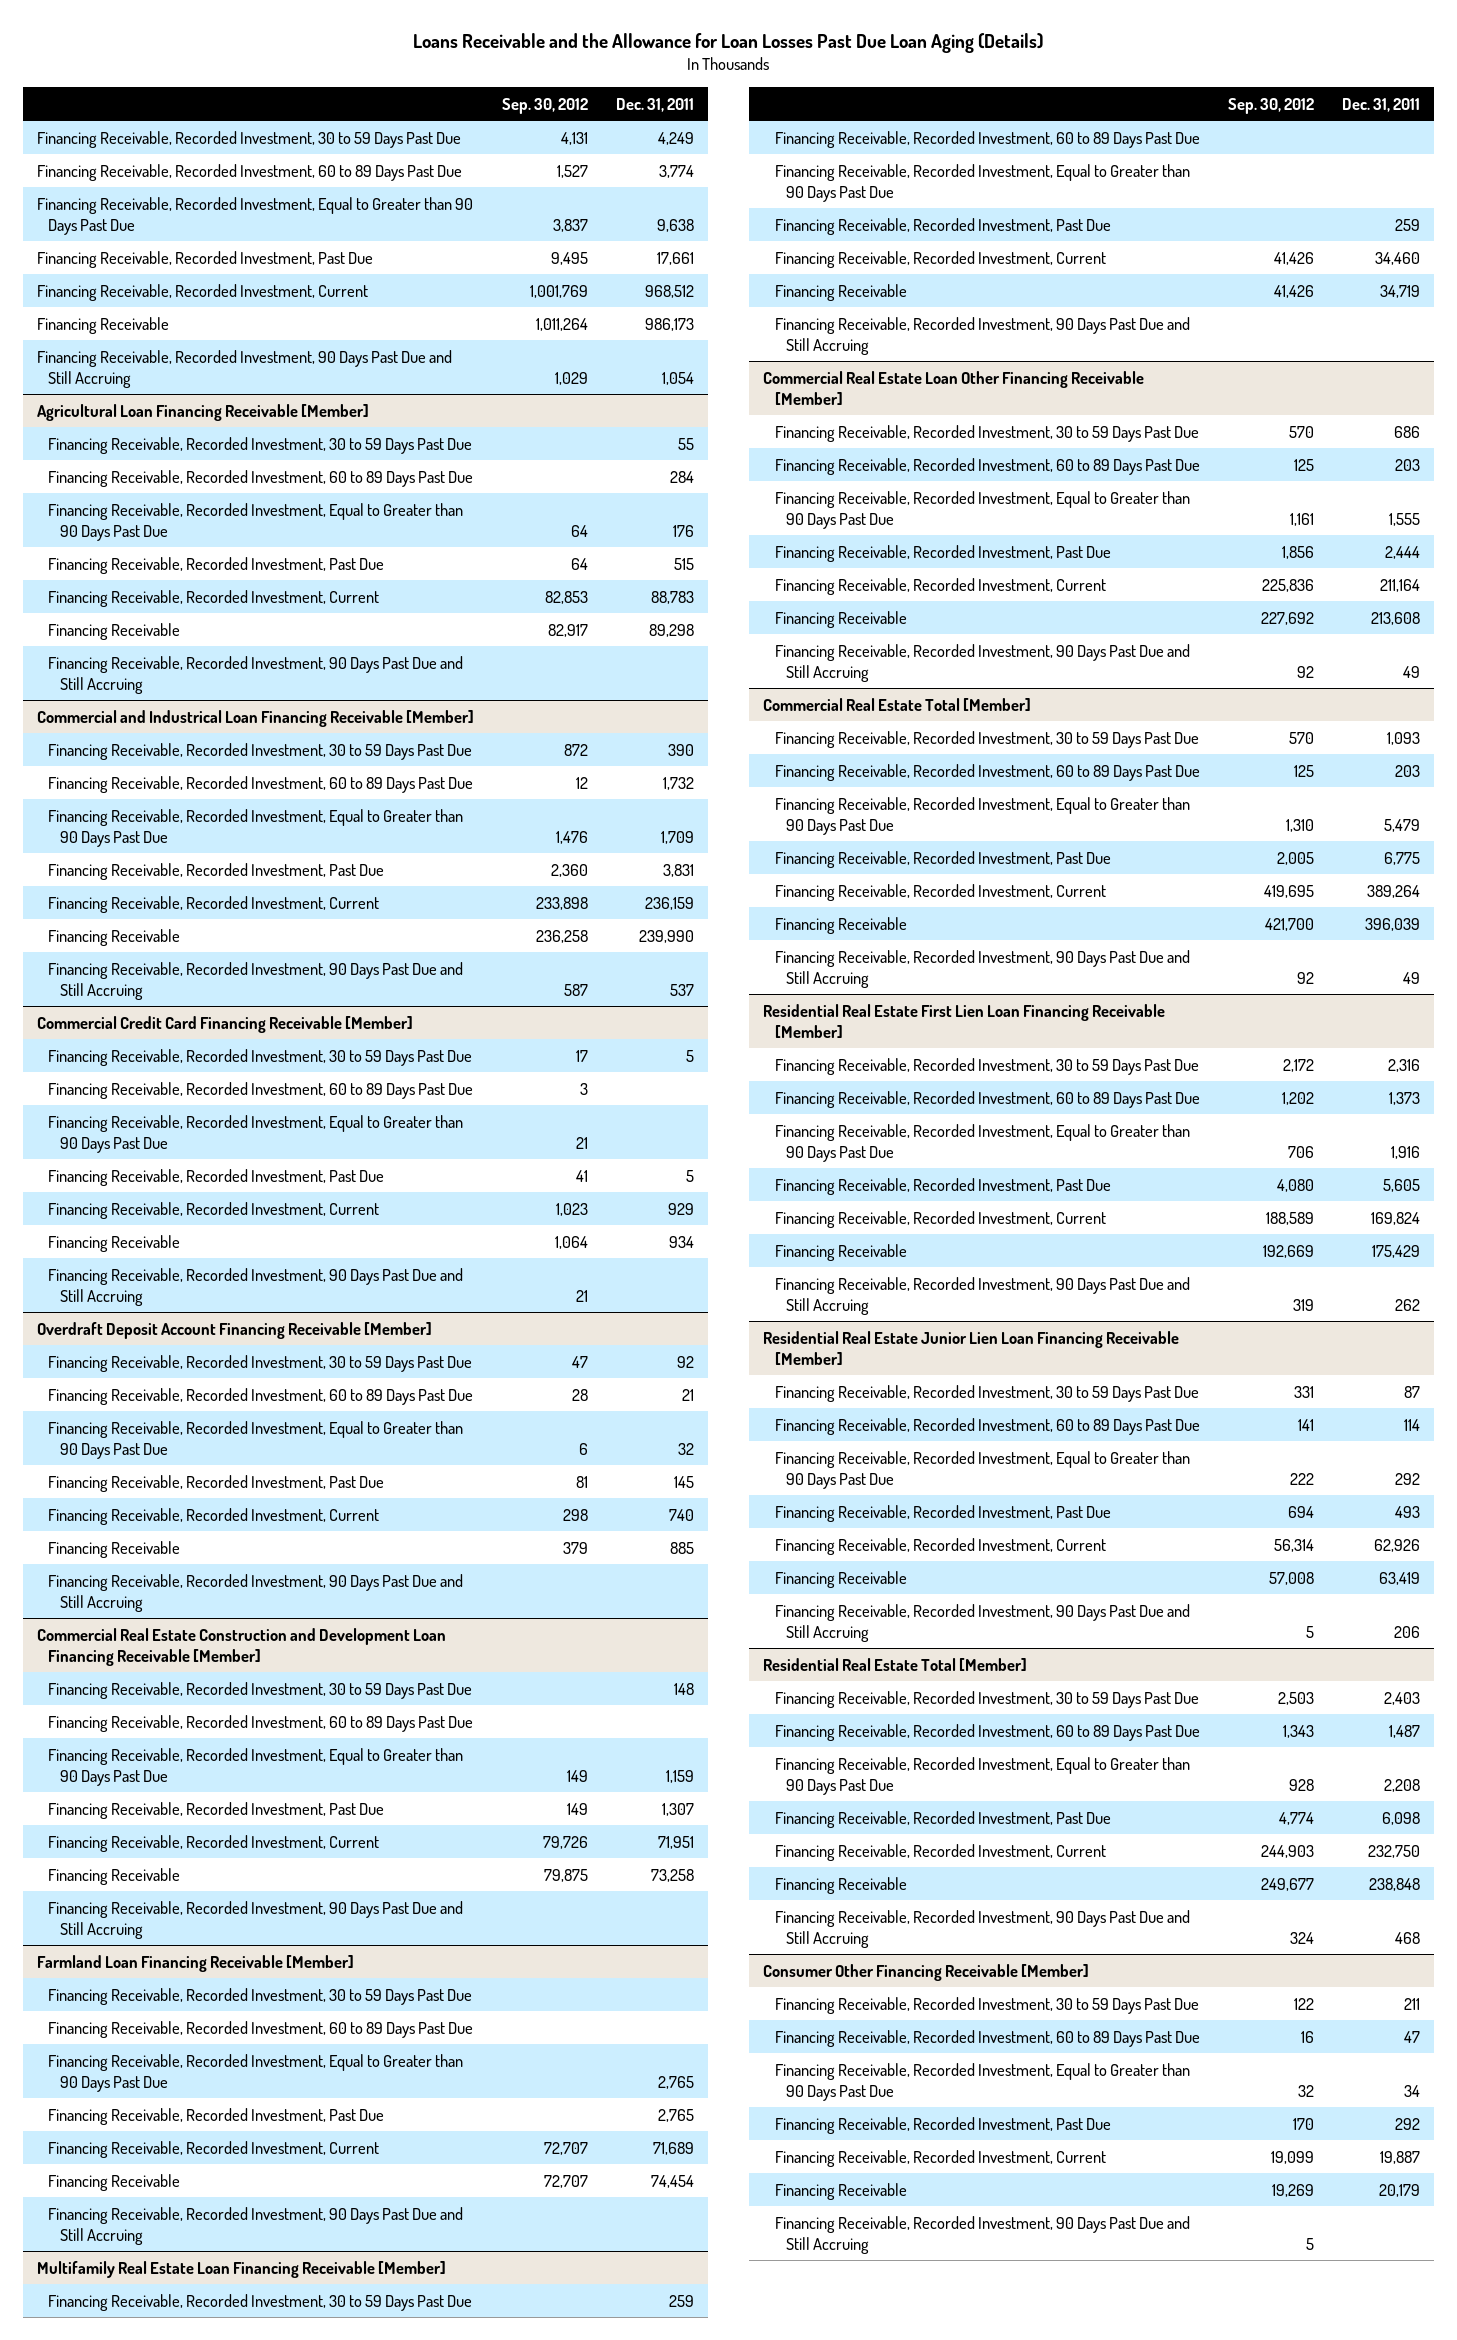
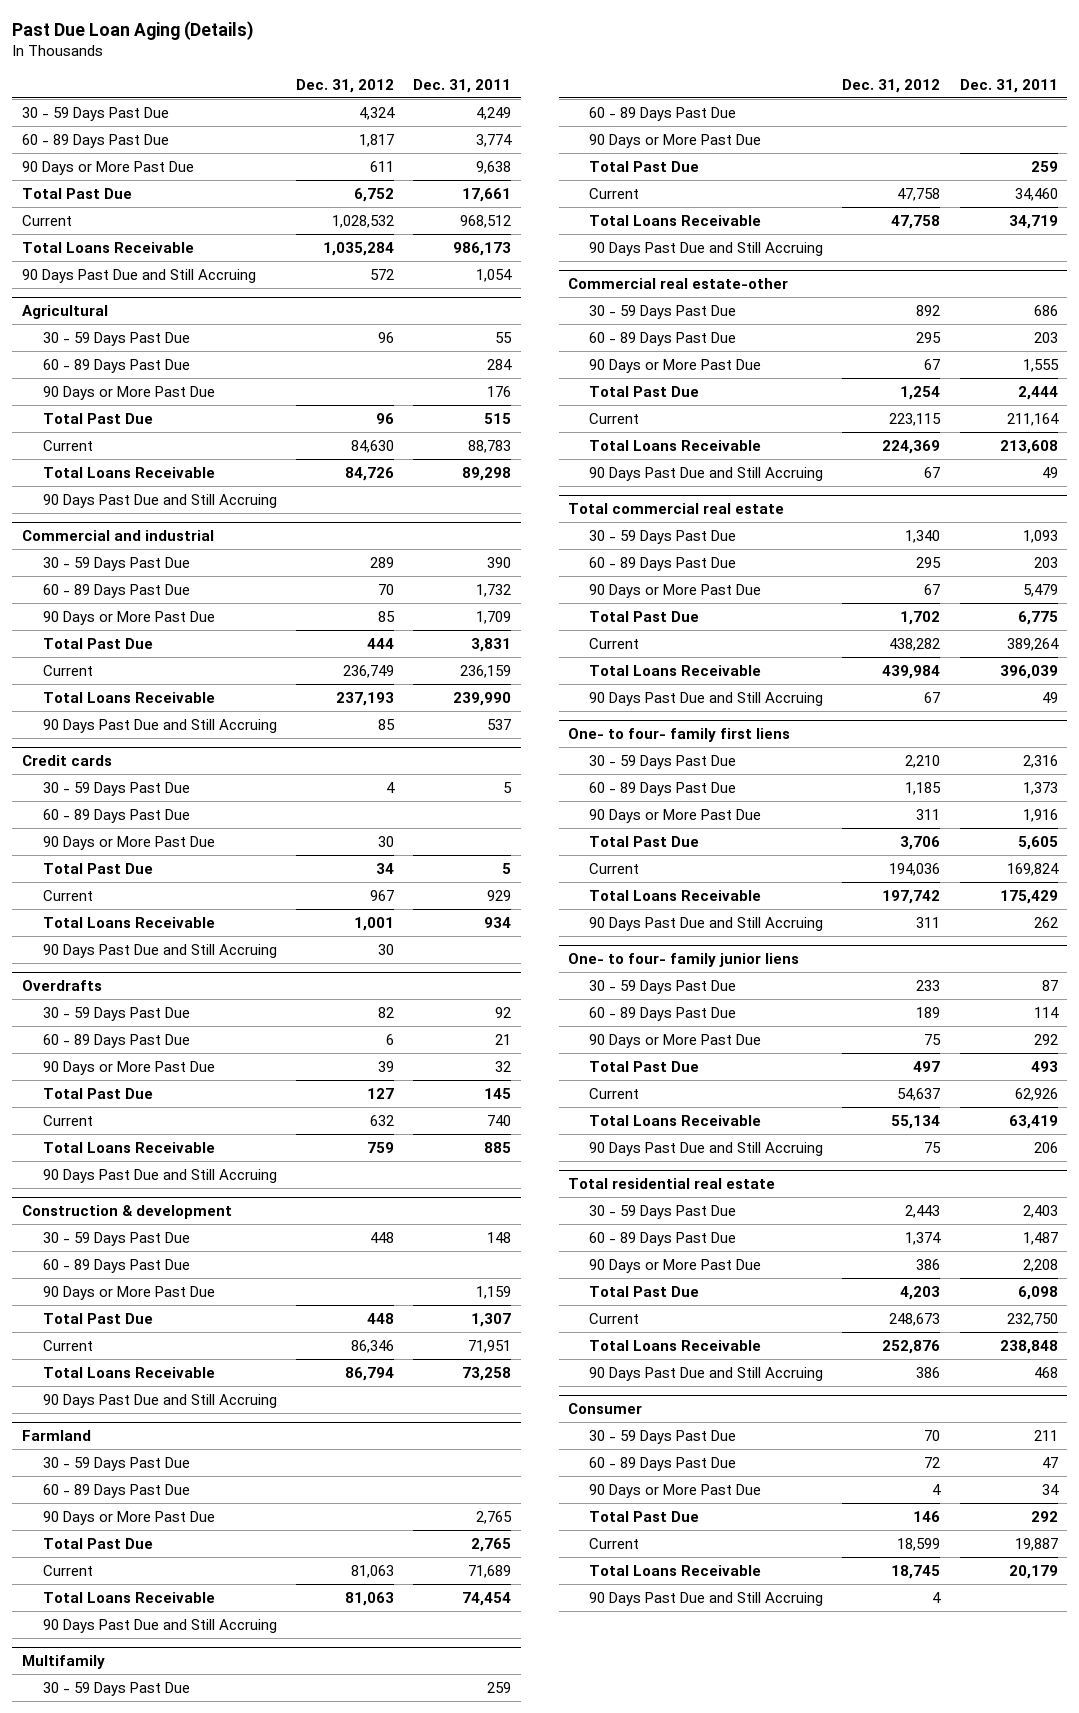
- Loans Receivable and the Allowance for Loan Losses Past Due Loan Aging (Details)
+ Past Due Loan Aging (Details)
- | Sep. 30, 2012 | Dec. 31, 2011
+ | Dec. 31, 2012 | Dec. 31, 2011
- Financing Receivable, Recorded Investment, 30 to 59 Days Past Due | 4,131 | 4,249
- Financing Receivable, Recorded Investment, 60 to 89 Days Past Due | 1,527 | 3,774
- Financing Receivable, Recorded Investment, Equal to Greater than 90 Days Past Due | 3,837 | 9,638
- Financing Receivable, Recorded Investment, Past Due | 9,495 | 17,661
- Financing Receivable, Recorded Investment, Current | 1,001,769 | 968,512
- Financing Receivable | 1,011,264 | 986,173
- Financing Receivable, Recorded Investment, 90 Days Past Due and Still Accruing | 1,029 | 1,054
- Agricultural Loan Financing Receivable [Member]
- Financing Receivable, Recorded Investment, 30 to 59 Days Past Due | | 55
- Financing Receivable, Recorded Investment, 60 to 89 Days Past Due | | 284
- Financing Receivable, Recorded Investment, Equal to Greater than 90 Days Past Due | 64 | 176
- Financing Receivable, Recorded Investment, Past Due | 64 | 515
- Financing Receivable, Recorded Investment, Current | 82,853 | 88,783
- Financing Receivable | 82,917 | 89,298
- Financing Receivable, Recorded Investment, 90 Days Past Due and Still Accruing
- Commercial and Industrical Loan Financing Receivable [Member]
- Financing Receivable, Recorded Investment, 30 to 59 Days Past Due | 872 | 390
- Financing Receivable, Recorded Investment, 60 to 89 Days Past Due | 12 | 1,732
- Financing Receivable, Recorded Investment, Equal to Greater than 90 Days Past Due | 1,476 | 1,709
- Financing Receivable, Recorded Investment, Past Due | 2,360 | 3,831
- Financing Receivable, Recorded Investment, Current | 233,898 | 236,159
- Financing Receivable | 236,258 | 239,990
- Financing Receivable, Recorded Investment, 90 Days Past Due and Still Accruing | 587 | 537
- Commercial Credit Card Financing Receivable [Member]
- Financing Receivable, Recorded Investment, 30 to 59 Days Past Due | 17 | 5
- Financing Receivable, Recorded Investment, 60 to 89 Days Past Due | 3 |
- Financing Receivable, Recorded Investment, Equal to Greater than 90 Days Past Due | 21 |
- Financing Receivable, Recorded Investment, Past Due | 41 | 5
- Financing Receivable, Recorded Investment, Current | 1,023 | 929
- Financing Receivable | 1,064 | 934
- Financing Receivable, Recorded Investment, 90 Days Past Due and Still Accruing | 21 |
- Overdraft Deposit Account Financing Receivable [Member]
- Financing Receivable, Recorded Investment, 30 to 59 Days Past Due | 47 | 92
- Financing Receivable, Recorded Investment, 60 to 89 Days Past Due | 28 | 21
- Financing Receivable, Recorded Investment, Equal to Greater than 90 Days Past Due | 6 | 32
- Financing Receivable, Recorded Investment, Past Due | 81 | 145
- Financing Receivable, Recorded Investment, Current | 298 | 740
- Financing Receivable | 379 | 885
- Financing Receivable, Recorded Investment, 90 Days Past Due and Still Accruing
- Commercial Real Estate Construction and Development Loan Financing Receivable [Member]
- Financing Receivable, Recorded Investment, 30 to 59 Days Past Due | | 148
- Financing Receivable, Recorded Investment, 60 to 89 Days Past Due
- Financing Receivable, Recorded Investment, Equal to Greater than 90 Days Past Due | 149 | 1,159
- Financing Receivable, Recorded Investment, Past Due | 149 | 1,307
- Financing Receivable, Recorded Investment, Current | 79,726 | 71,951
- Financing Receivable | 79,875 | 73,258
- Financing Receivable, Recorded Investment, 90 Days Past Due and Still Accruing
- Farmland Loan Financing Receivable [Member]
- Financing Receivable, Recorded Investment, 30 to 59 Days Past Due
- Financing Receivable, Recorded Investment, 60 to 89 Days Past Due
- Financing Receivable, Recorded Investment, Equal to Greater than 90 Days Past Due | | 2,765
- Financing Receivable, Recorded Investment, Past Due | | 2,765
- Financing Receivable, Recorded Investment, Current | 72,707 | 71,689
- Financing Receivable | 72,707 | 74,454
- Financing Receivable, Recorded Investment, 90 Days Past Due and Still Accruing
- Multifamily Real Estate Loan Financing Receivable [Member]
- Financing Receivable, Recorded Investment, 30 to 59 Days Past Due | | 259
- Financing Receivable, Recorded Investment, 60 to 89 Days Past Due
- Financing Receivable, Recorded Investment, Equal to Greater than 90 Days Past Due
- Financing Receivable, Recorded Investment, Past Due | | 259
- Financing Receivable, Recorded Investment, Current | 41,426 | 34,460
- Financing Receivable | 41,426 | 34,719
- Financing Receivable, Recorded Investment, 90 Days Past Due and Still Accruing
- Commercial Real Estate Loan Other Financing Receivable [Member]
- Financing Receivable, Recorded Investment, 30 to 59 Days Past Due | 570 | 686
- Financing Receivable, Recorded Investment, 60 to 89 Days Past Due | 125 | 203
- Financing Receivable, Recorded Investment, Equal to Greater than 90 Days Past Due | 1,161 | 1,555
- Financing Receivable, Recorded Investment, Past Due | 1,856 | 2,444
- Financing Receivable, Recorded Investment, Current | 225,836 | 211,164
- Financing Receivable | 227,692 | 213,608
- Financing Receivable, Recorded Investment, 90 Days Past Due and Still Accruing | 92 | 49
- Commercial Real Estate Total [Member]
- Financing Receivable, Recorded Investment, 30 to 59 Days Past Due | 570 | 1,093
- Financing Receivable, Recorded Investment, 60 to 89 Days Past Due | 125 | 203
- Financing Receivable, Recorded Investment, Equal to Greater than 90 Days Past Due | 1,310 | 5,479
- Financing Receivable, Recorded Investment, Past Due | 2,005 | 6,775
- Financing Receivable, Recorded Investment, Current | 419,695 | 389,264
- Financing Receivable | 421,700 | 396,039
- Financing Receivable, Recorded Investment, 90 Days Past Due and Still Accruing | 92 | 49
- Residential Real Estate First Lien Loan Financing Receivable [Member]
- Financing Receivable, Recorded Investment, 30 to 59 Days Past Due | 2,172 | 2,316
- Financing Receivable, Recorded Investment, 60 to 89 Days Past Due | 1,202 | 1,373
- Financing Receivable, Recorded Investment, Equal to Greater than 90 Days Past Due | 706 | 1,916
- Financing Receivable, Recorded Investment, Past Due | 4,080 | 5,605
- Financing Receivable, Recorded Investment, Current | 188,589 | 169,824
- Financing Receivable | 192,669 | 175,429
- Financing Receivable, Recorded Investment, 90 Days Past Due and Still Accruing | 319 | 262
- Residential Real Estate Junior Lien Loan Financing Receivable [Member]
- Financing Receivable, Recorded Investment, 30 to 59 Days Past Due | 331 | 87
- Financing Receivable, Recorded Investment, 60 to 89 Days Past Due | 141 | 114
- Financing Receivable, Recorded Investment, Equal to Greater than 90 Days Past Due | 222 | 292
- Financing Receivable, Recorded Investment, Past Due | 694 | 493
- Financing Receivable, Recorded Investment, Current | 56,314 | 62,926
- Financing Receivable | 57,008 | 63,419
- Financing Receivable, Recorded Investment, 90 Days Past Due and Still Accruing | 5 | 206
- Residential Real Estate Total [Member]
- Financing Receivable, Recorded Investment, 30 to 59 Days Past Due | 2,503 | 2,403
- Financing Receivable, Recorded Investment, 60 to 89 Days Past Due | 1,343 | 1,487
- Financing Receivable, Recorded Investment, Equal to Greater than 90 Days Past Due | 928 | 2,208
- Financing Receivable, Recorded Investment, Past Due | 4,774 | 6,098
- Financing Receivable, Recorded Investment, Current | 244,903 | 232,750
- Financing Receivable | 249,677 | 238,848
- Financing Receivable, Recorded Investment, 90 Days Past Due and Still Accruing | 324 | 468
- Consumer Other Financing Receivable [Member]
- Financing Receivable, Recorded Investment, 30 to 59 Days Past Due | 122 | 211
- Financing Receivable, Recorded Investment, 60 to 89 Days Past Due | 16 | 47
- Financing Receivable, Recorded Investment, Equal to Greater than 90 Days Past Due | 32 | 34
- Financing Receivable, Recorded Investment, Past Due | 170 | 292
- Financing Receivable, Recorded Investment, Current | 19,099 | 19,887
- Financing Receivable | 19,269 | 20,179
- Financing Receivable, Recorded Investment, 90 Days Past Due and Still Accruing | 5 |
+ 30 - 59 Days Past Due | 4,324 | 4,249
+ 60 - 89 Days Past Due | 1,817 | 3,774
+ 90 Days or More Past Due | 611 | 9,638
+ Total Past Due | 6,752 | 17,661
+ Current | 1,028,532 | 968,512
+ Total Loans Receivable | 1,035,284 | 986,173
+ 90 Days Past Due and Still Accruing | 572 | 1,054
+ Agricultural
+ 30 - 59 Days Past Due | 96 | 55
+ 60 - 89 Days Past Due | | 284
+ 90 Days or More Past Due | | 176
+ Total Past Due | 96 | 515
+ Current | 84,630 | 88,783
+ Total Loans Receivable | 84,726 | 89,298
+ 90 Days Past Due and Still Accruing
+ Commercial and industrial
+ 30 - 59 Days Past Due | 289 | 390
+ 60 - 89 Days Past Due | 70 | 1,732
+ 90 Days or More Past Due | 85 | 1,709
+ Total Past Due | 444 | 3,831
+ Current | 236,749 | 236,159
+ Total Loans Receivable | 237,193 | 239,990
+ 90 Days Past Due and Still Accruing | 85 | 537
+ Credit cards
+ 30 - 59 Days Past Due | 4 | 5
+ 60 - 89 Days Past Due
+ 90 Days or More Past Due | 30 |
+ Total Past Due | 34 | 5
+ Current | 967 | 929
+ Total Loans Receivable | 1,001 | 934
+ 90 Days Past Due and Still Accruing | 30 |
+ Overdrafts
+ 30 - 59 Days Past Due | 82 | 92
+ 60 - 89 Days Past Due | 6 | 21
+ 90 Days or More Past Due | 39 | 32
+ Total Past Due | 127 | 145
+ Current | 632 | 740
+ Total Loans Receivable | 759 | 885
+ 90 Days Past Due and Still Accruing
+ Construction & development
+ 30 - 59 Days Past Due | 448 | 148
+ 60 - 89 Days Past Due
+ 90 Days or More Past Due | | 1,159
+ Total Past Due | 448 | 1,307
+ Current | 86,346 | 71,951
+ Total Loans Receivable | 86,794 | 73,258
+ 90 Days Past Due and Still Accruing
+ Farmland
+ 30 - 59 Days Past Due
+ 60 - 89 Days Past Due
+ 90 Days or More Past Due | | 2,765
+ Total Past Due | | 2,765
+ Current | 81,063 | 71,689
+ Total Loans Receivable | 81,063 | 74,454
+ 90 Days Past Due and Still Accruing
+ Multifamily
+ 30 - 59 Days Past Due | | 259
+ 60 - 89 Days Past Due
+ 90 Days or More Past Due
+ Total Past Due | | 259
+ Current | 47,758 | 34,460
+ Total Loans Receivable | 47,758 | 34,719
+ 90 Days Past Due and Still Accruing
+ Commercial real estate-other
+ 30 - 59 Days Past Due | 892 | 686
+ 60 - 89 Days Past Due | 295 | 203
+ 90 Days or More Past Due | 67 | 1,555
+ Total Past Due | 1,254 | 2,444
+ Current | 223,115 | 211,164
+ Total Loans Receivable | 224,369 | 213,608
+ 90 Days Past Due and Still Accruing | 67 | 49
+ Total commercial real estate
+ 30 - 59 Days Past Due | 1,340 | 1,093
+ 60 - 89 Days Past Due | 295 | 203
+ 90 Days or More Past Due | 67 | 5,479
+ Total Past Due | 1,702 | 6,775
+ Current | 438,282 | 389,264
+ Total Loans Receivable | 439,984 | 396,039
+ 90 Days Past Due and Still Accruing | 67 | 49
+ One- to four- family first liens
+ 30 - 59 Days Past Due | 2,210 | 2,316
+ 60 - 89 Days Past Due | 1,185 | 1,373
+ 90 Days or More Past Due | 311 | 1,916
+ Total Past Due | 3,706 | 5,605
+ Current | 194,036 | 169,824
+ Total Loans Receivable | 197,742 | 175,429
+ 90 Days Past Due and Still Accruing | 311 | 262
+ One- to four- family junior liens
+ 30 - 59 Days Past Due | 233 | 87
+ 60 - 89 Days Past Due | 189 | 114
+ 90 Days or More Past Due | 75 | 292
+ Total Past Due | 497 | 493
+ Current | 54,637 | 62,926
+ Total Loans Receivable | 55,134 | 63,419
+ 90 Days Past Due and Still Accruing | 75 | 206
+ Total residential real estate
+ 30 - 59 Days Past Due | 2,443 | 2,403
+ 60 - 89 Days Past Due | 1,374 | 1,487
+ 90 Days or More Past Due | 386 | 2,208
+ Total Past Due | 4,203 | 6,098
+ Current | 248,673 | 232,750
+ Total Loans Receivable | 252,876 | 238,848
+ 90 Days Past Due and Still Accruing | 386 | 468
+ Consumer
+ 30 - 59 Days Past Due | 70 | 211
+ 60 - 89 Days Past Due | 72 | 47
+ 90 Days or More Past Due | 4 | 34
+ Total Past Due | 146 | 292
+ Current | 18,599 | 19,887
+ Total Loans Receivable | 18,745 | 20,179
+ 90 Days Past Due and Still Accruing | 4 |

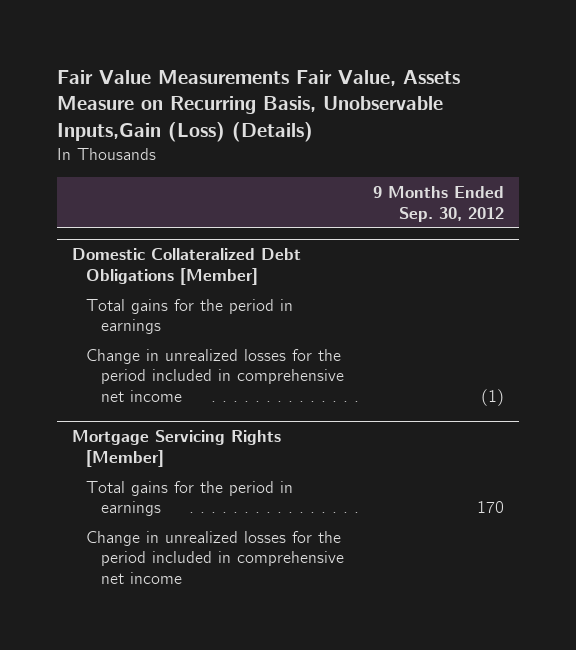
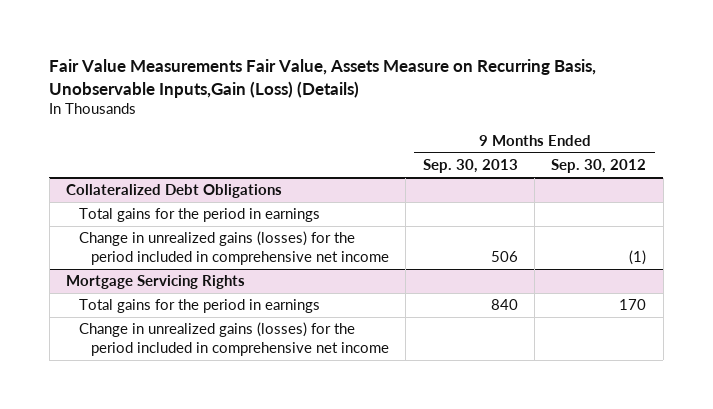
- | 9 Months Ended Sep. 30, 2012
+ | 9 Months Ended Sep. 30, 2013 | 9 Months Ended Sep. 30, 2012
- Domestic Collateralized Debt Obligations [Member]
+ Collateralized Debt Obligations
- Change in unrealized losses for the period included in comprehensive net income | (1)
- Mortgage Servicing Rights [Member]
+ Change in unrealized gains (losses) for the period included in comprehensive net income | 506 | (1)
+ Mortgage Servicing Rights
- Change in unrealized losses for the period included in comprehensive net income
+ Change in unrealized gains (losses) for the period included in comprehensive net income

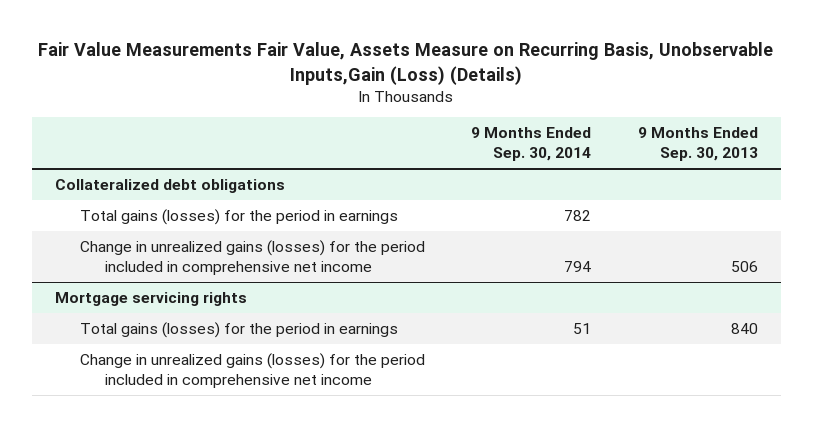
- | 9 Months Ended Sep. 30, 2013 | 9 Months Ended Sep. 30, 2012
+ | 9 Months Ended Sep. 30, 2014 | 9 Months Ended Sep. 30, 2013
- Collateralized Debt Obligations
- Total gains for the period in earnings
+ Collateralized debt obligations
+ Total gains (losses) for the period in earnings | 782 |
- Mortgage Servicing Rights
- Total gains for the period in earnings | 840 | 170
+ Mortgage servicing rights
+ Total gains (losses) for the period in earnings | 51 | 840

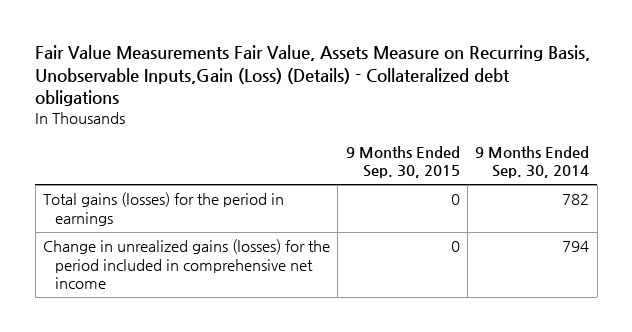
- Fair Value Measurements Fair Value, Assets Measure on Recurring Basis, Unobservable Inputs,Gain (Loss) (Details)
+ Fair Value Measurements Fair Value, Assets Measure on Recurring Basis, Unobservable Inputs,Gain (Loss) (Details) - Collateralized debt obligations
- | 9 Months Ended Sep. 30, 2014 | 9 Months Ended Sep. 30, 2013
+ | 9 Months Ended Sep. 30, 2015 | 9 Months Ended Sep. 30, 2014
- Collateralized debt obligations
- Mortgage servicing rights
- Total gains (losses) for the period in earnings | 51 | 840
- Change in unrealized gains (losses) for the period included in comprehensive net income

